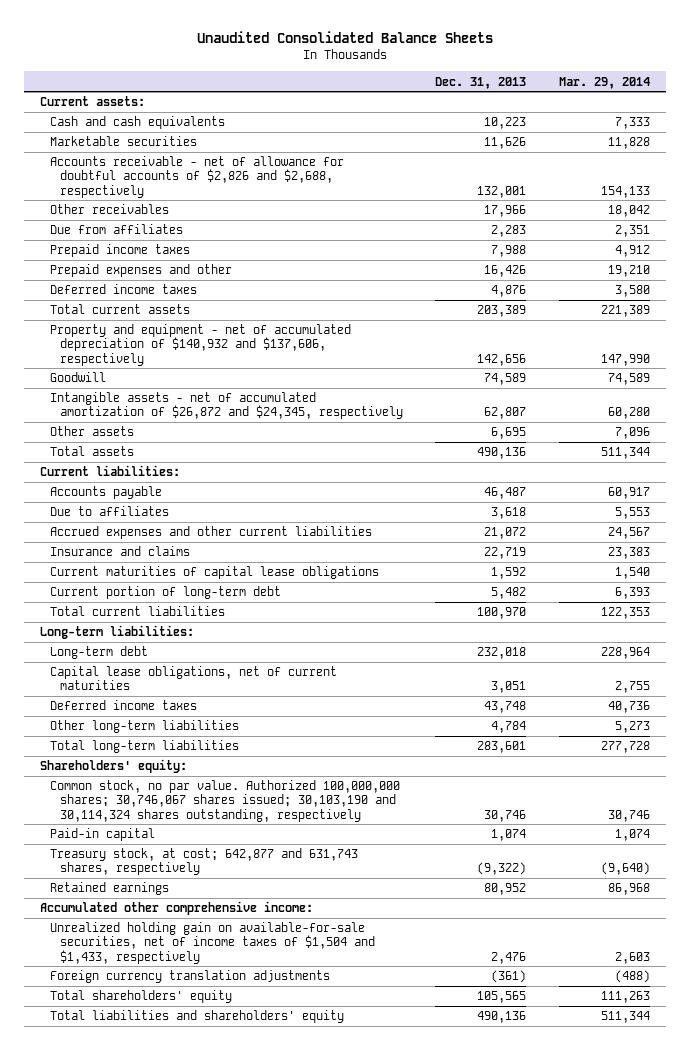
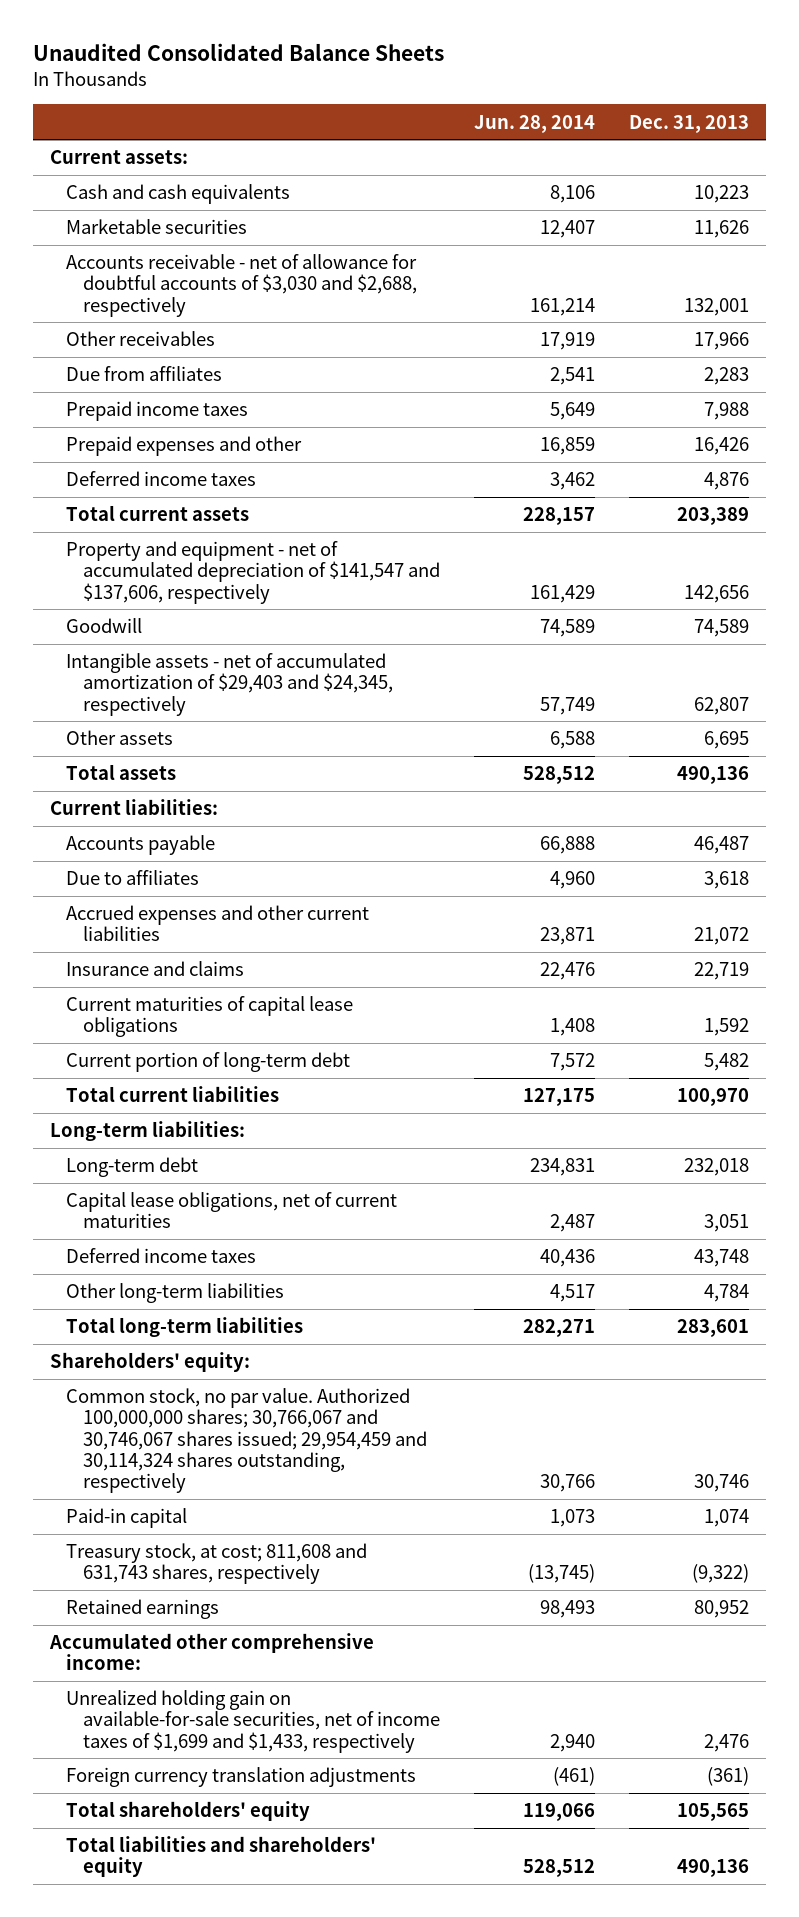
- | Dec. 31, 2013 | Mar. 29, 2014
+ | Jun. 28, 2014 | Dec. 31, 2013
- Accounts receivable - net of allowance for doubtful accounts of $2,826 and $2,688, respectively | 132,001 | 154,133
+ Accounts receivable - net of allowance for doubtful accounts of $3,030 and $2,688, respectively | 161,214 | 132,001
- Property and equipment - net of accumulated depreciation of $140,932 and $137,606, respectively | 142,656 | 147,990
+ Property and equipment - net of accumulated depreciation of $141,547 and $137,606, respectively | 161,429 | 142,656
- Intangible assets - net of accumulated amortization of $26,872 and $24,345, respectively | 62,807 | 60,280
+ Intangible assets - net of accumulated amortization of $29,403 and $24,345, respectively | 57,749 | 62,807
- Common stock, no par value. Authorized 100,000,000 shares; 30,746,067 shares issued; 30,103,190 and 30,114,324 shares outstanding, respectively | 30,746 | 30,746
+ Common stock, no par value. Authorized 100,000,000 shares; 30,766,067 and 30,746,067 shares issued; 29,954,459 and 30,114,324 shares outstanding, respectively | 30,766 | 30,746
- Treasury stock, at cost; 642,877 and 631,743 shares, respectively | (9,322) | (9,640)
+ Treasury stock, at cost; 811,608 and 631,743 shares, respectively | (13,745) | (9,322)
- Unrealized holding gain on available-for-sale securities, net of income taxes of $1,504 and $1,433, respectively | 2,476 | 2,603
+ Unrealized holding gain on available-for-sale securities, net of income taxes of $1,699 and $1,433, respectively | 2,940 | 2,476

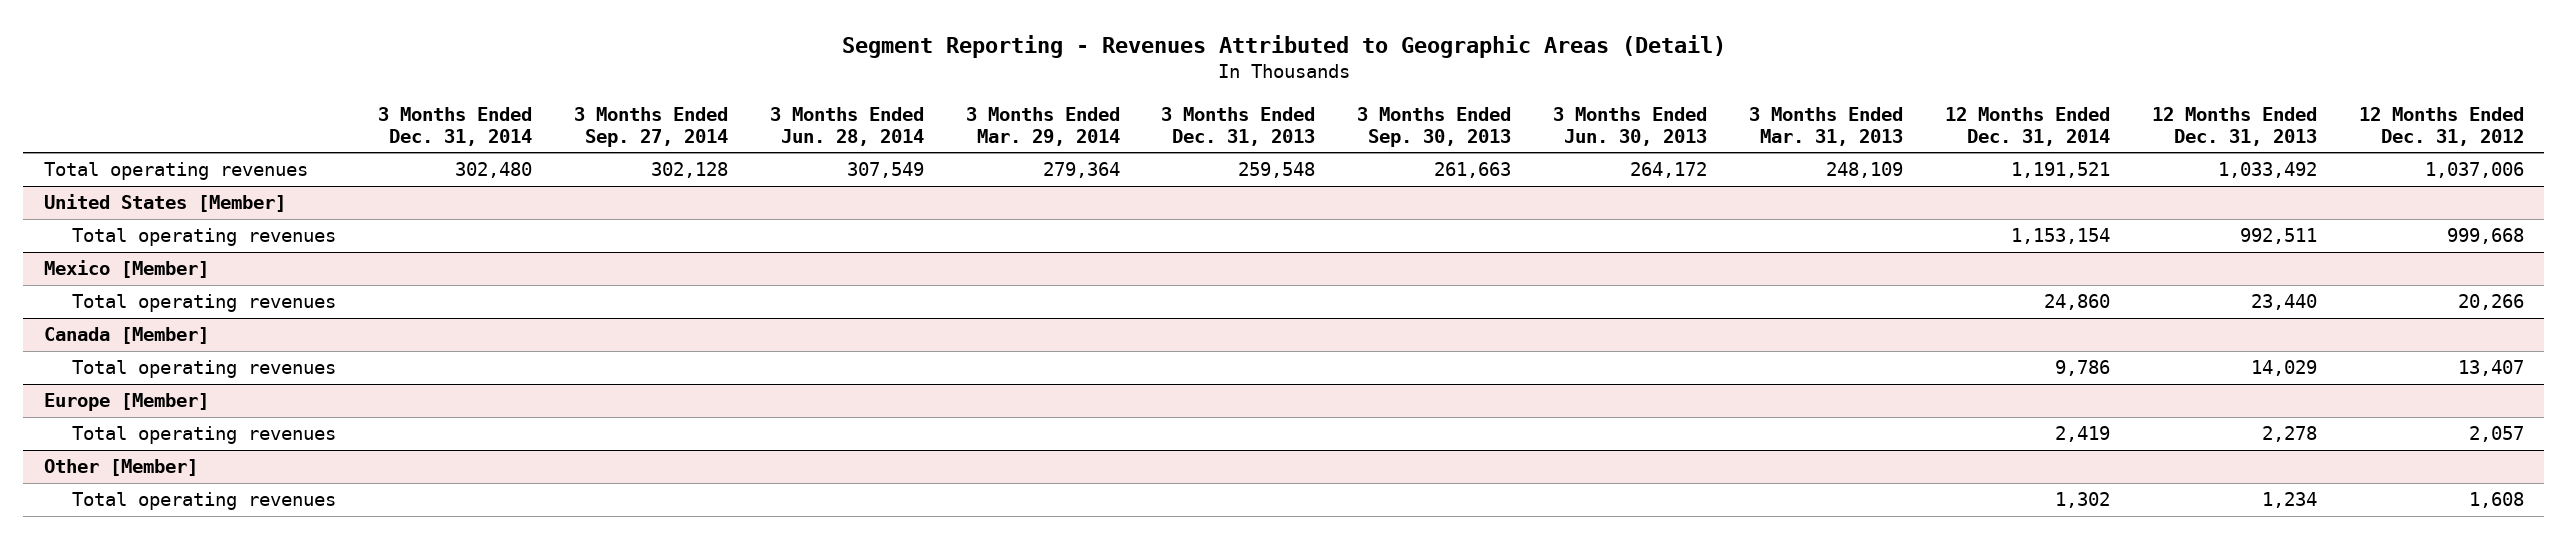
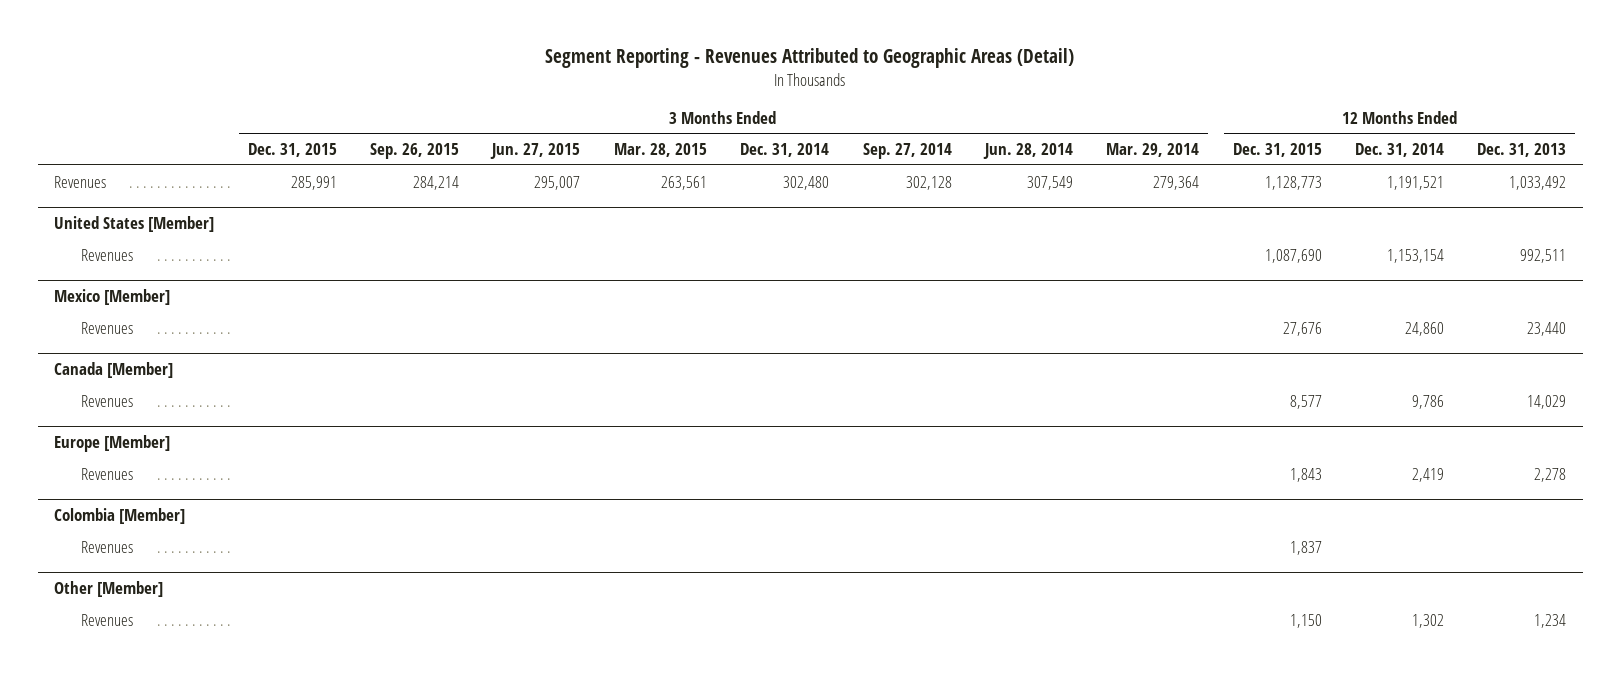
- | 3 Months Ended Dec. 31, 2014 | 3 Months Ended Sep. 27, 2014 | 3 Months Ended Jun. 28, 2014 | 3 Months Ended Mar. 29, 2014 | 3 Months Ended Dec. 31, 2013 | 3 Months Ended Sep. 30, 2013 | 3 Months Ended Jun. 30, 2013 | 3 Months Ended Mar. 31, 2013 | 12 Months Ended Dec. 31, 2014 | 12 Months Ended Dec. 31, 2013 | 12 Months Ended Dec. 31, 2012
+ | 3 Months Ended Dec. 31, 2015 | 3 Months Ended Sep. 26, 2015 | 3 Months Ended Jun. 27, 2015 | 3 Months Ended Mar. 28, 2015 | 3 Months Ended Dec. 31, 2014 | 3 Months Ended Sep. 27, 2014 | 3 Months Ended Jun. 28, 2014 | 3 Months Ended Mar. 29, 2014 | 12 Months Ended Dec. 31, 2015 | 12 Months Ended Dec. 31, 2014 | 12 Months Ended Dec. 31, 2013
- Total operating revenues | 302,480 | 302,128 | 307,549 | 279,364 | 259,548 | 261,663 | 264,172 | 248,109 | 1,191,521 | 1,033,492 | 1,037,006
+ Revenues | 285,991 | 284,214 | 295,007 | 263,561 | 302,480 | 302,128 | 307,549 | 279,364 | 1,128,773 | 1,191,521 | 1,033,492
@ United States [Member]
- Total operating revenues | | | | | | | | | 1,153,154 | 992,511 | 999,668
+ Revenues | | | | | | | | | 1,087,690 | 1,153,154 | 992,511
@ Mexico [Member]
- Total operating revenues | | | | | | | | | 24,860 | 23,440 | 20,266
+ Revenues | | | | | | | | | 27,676 | 24,860 | 23,440
@ Canada [Member]
- Total operating revenues | | | | | | | | | 9,786 | 14,029 | 13,407
+ Revenues | | | | | | | | | 8,577 | 9,786 | 14,029
@ Europe [Member]
- Total operating revenues | | | | | | | | | 2,419 | 2,278 | 2,057
+ Revenues | | | | | | | | | 1,843 | 2,419 | 2,278
+ Colombia [Member]
+ Revenues | | | | | | | | | 1,837 | |
@ Other [Member]
- Total operating revenues | | | | | | | | | 1,302 | 1,234 | 1,608
+ Revenues | | | | | | | | | 1,150 | 1,302 | 1,234

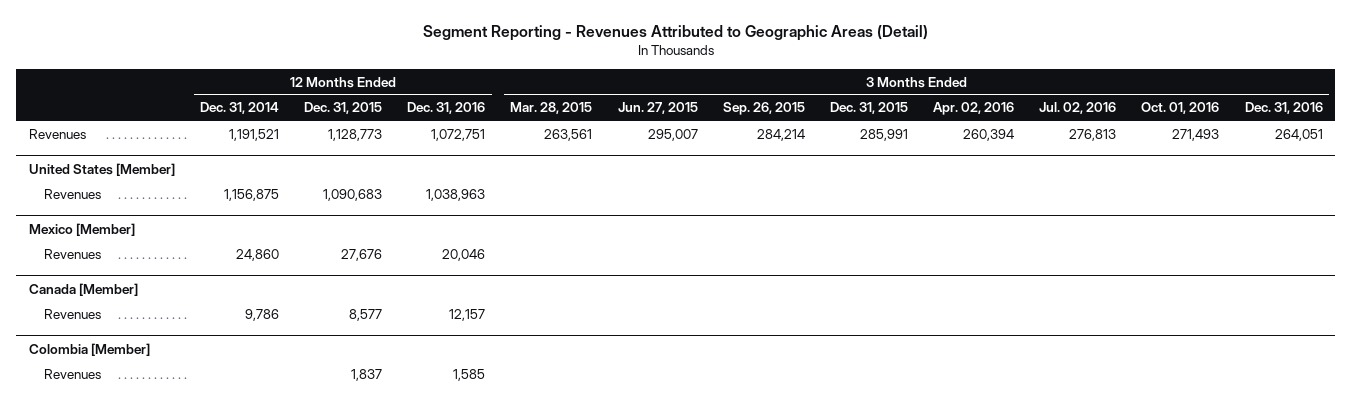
- | 3 Months Ended Dec. 31, 2015 | 3 Months Ended Sep. 26, 2015 | 3 Months Ended Jun. 27, 2015 | 3 Months Ended Mar. 28, 2015 | 3 Months Ended Dec. 31, 2014 | 3 Months Ended Sep. 27, 2014 | 3 Months Ended Jun. 28, 2014 | 3 Months Ended Mar. 29, 2014 | 12 Months Ended Dec. 31, 2015 | 12 Months Ended Dec. 31, 2014 | 12 Months Ended Dec. 31, 2013
+ | 12 Months Ended Dec. 31, 2014 | 12 Months Ended Dec. 31, 2015 | 12 Months Ended Dec. 31, 2016 | 3 Months Ended Mar. 28, 2015 | 3 Months Ended Jun. 27, 2015 | 3 Months Ended Sep. 26, 2015 | 3 Months Ended Dec. 31, 2015 | 3 Months Ended Apr. 02, 2016 | 3 Months Ended Jul. 02, 2016 | 3 Months Ended Oct. 01, 2016 | 3 Months Ended Dec. 31, 2016
@ United States [Member]
- Revenues | | | | | | | | | 1,087,690 | 1,153,154 | 992,511
+ Revenues | 1,156,875 | 1,090,683 | 1,038,963 | | | | | | | |
- Europe [Member]
- Revenues | | | | | | | | | 1,843 | 2,419 | 2,278
- Other [Member]
- Revenues | | | | | | | | | 1,150 | 1,302 | 1,234

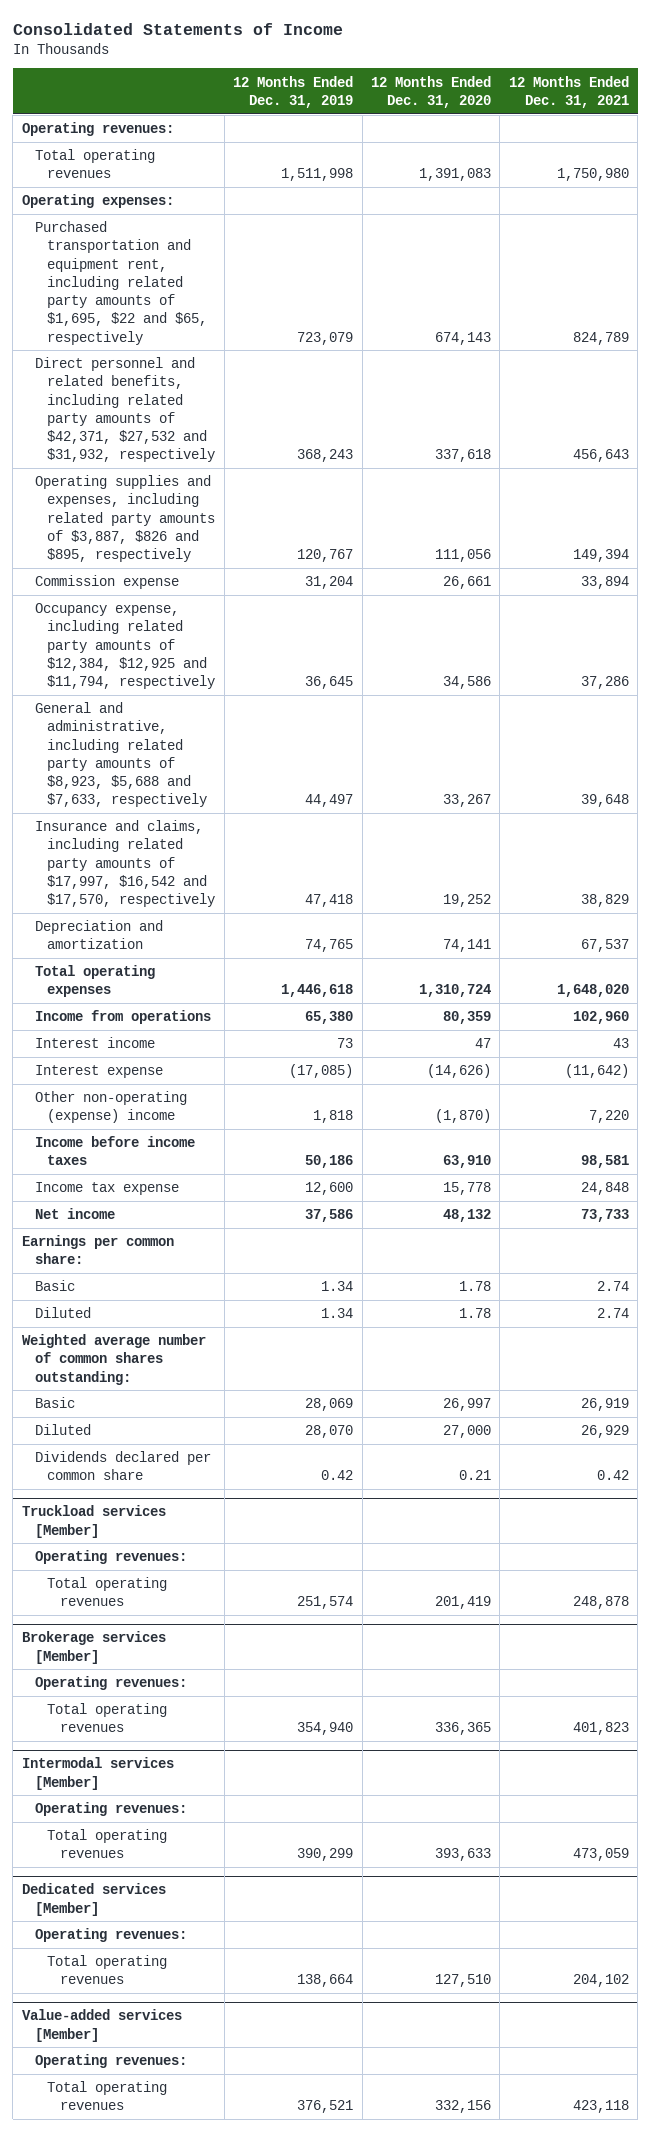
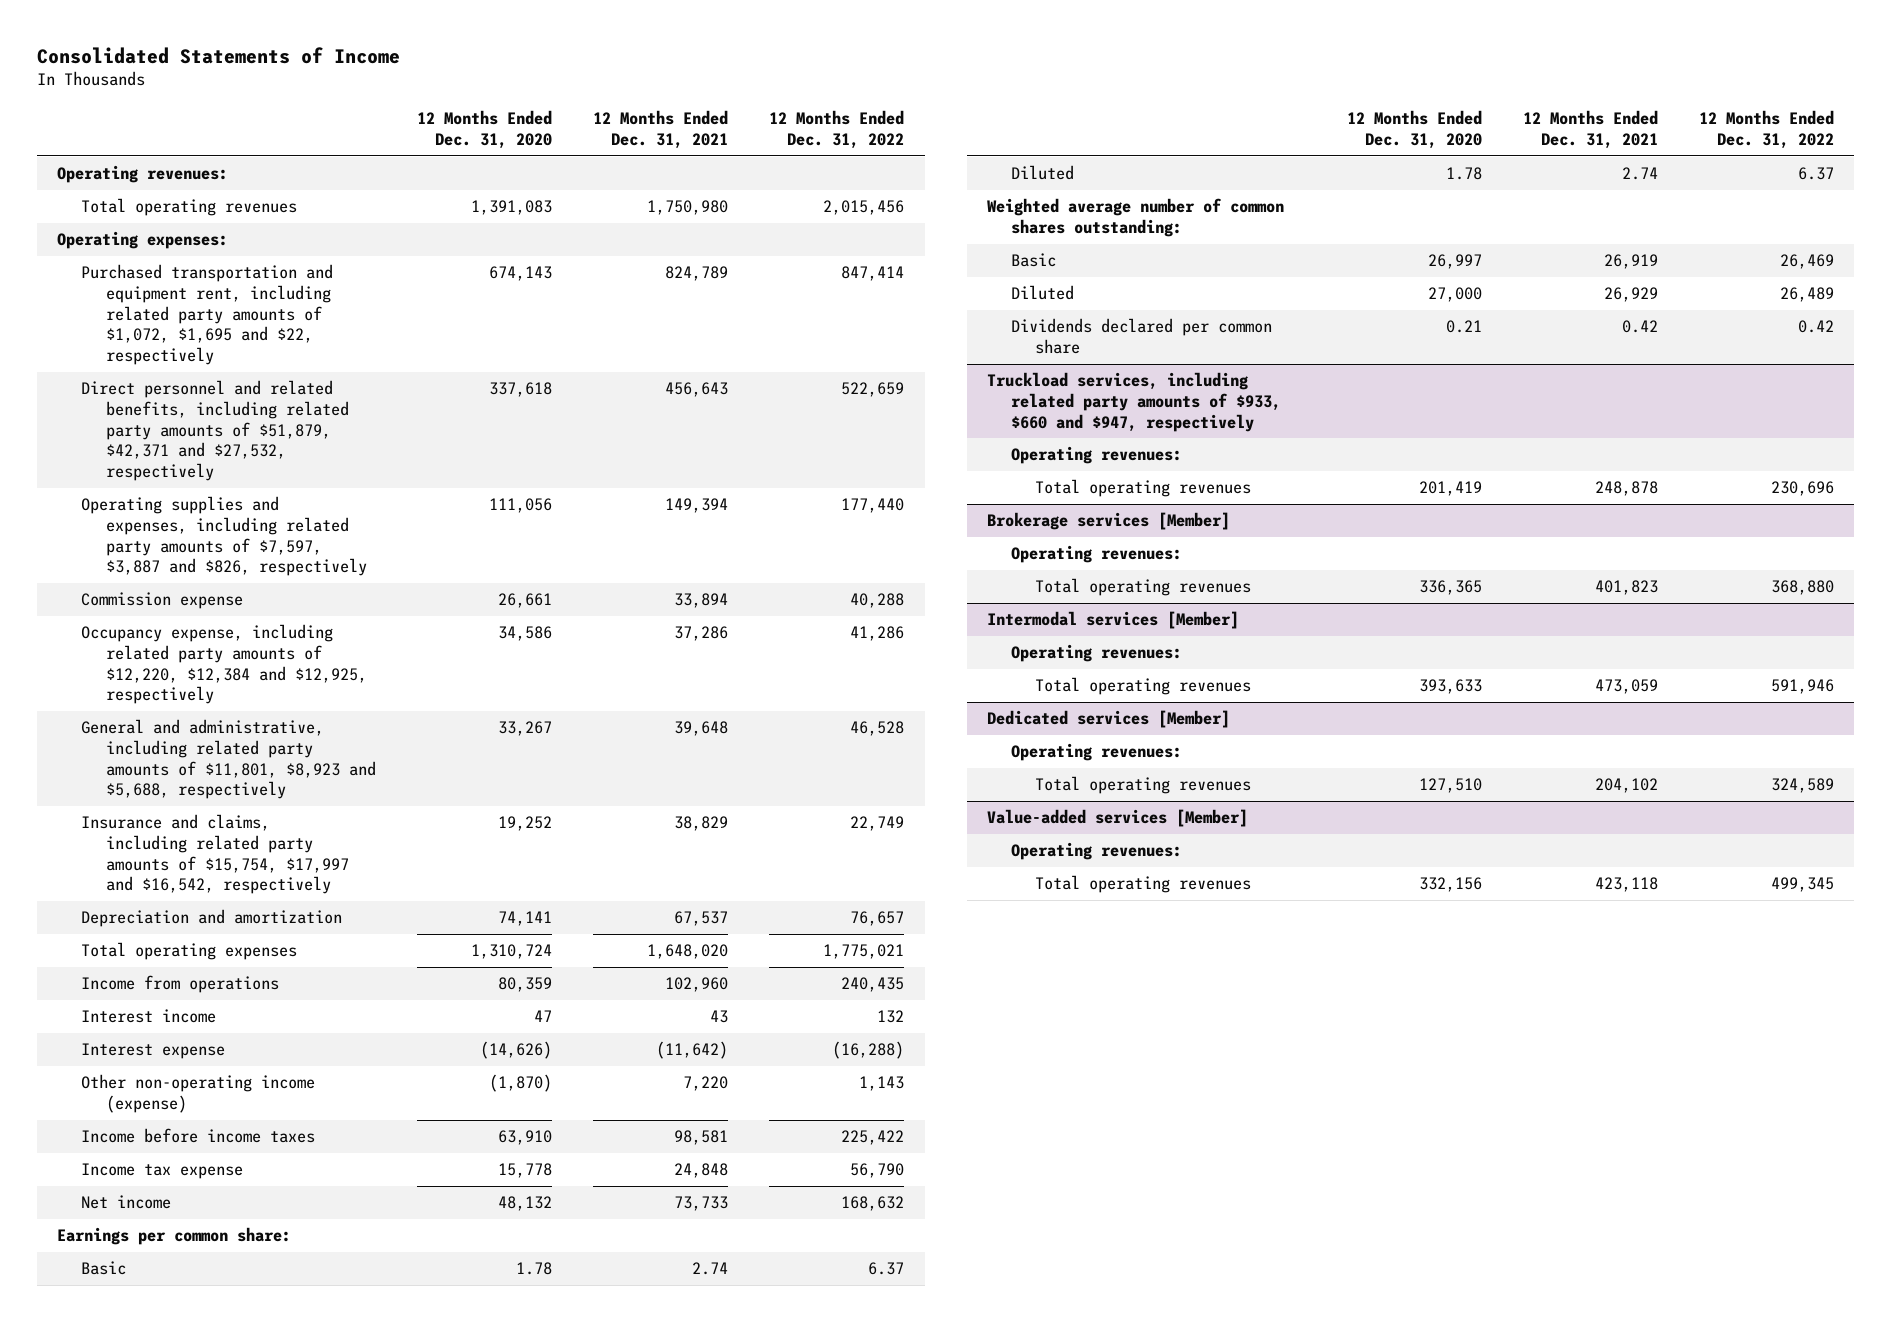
- | 12 Months Ended Dec. 31, 2019 | 12 Months Ended Dec. 31, 2020 | 12 Months Ended Dec. 31, 2021
+ | 12 Months Ended Dec. 31, 2020 | 12 Months Ended Dec. 31, 2021 | 12 Months Ended Dec. 31, 2022
- Purchased transportation and equipment rent, including related party amounts of $1,695, $22 and $65, respectively | 723,079 | 674,143 | 824,789
- Direct personnel and related benefits, including related party amounts of $42,371, $27,532 and $31,932, respectively | 368,243 | 337,618 | 456,643
- Operating supplies and expenses, including related party amounts of $3,887, $826 and $895, respectively | 120,767 | 111,056 | 149,394
+ Purchased transportation and equipment rent, including related party amounts of $1,072, $1,695 and $22, respectively | 674,143 | 824,789 | 847,414
+ Direct personnel and related benefits, including related party amounts of $51,879, $42,371 and $27,532, respectively | 337,618 | 456,643 | 522,659
+ Operating supplies and expenses, including related party amounts of $7,597, $3,887 and $826, respectively | 111,056 | 149,394 | 177,440
- Occupancy expense, including related party amounts of $12,384, $12,925 and $11,794, respectively | 36,645 | 34,586 | 37,286
- General and administrative, including related party amounts of $8,923, $5,688 and $7,633, respectively | 44,497 | 33,267 | 39,648
- Insurance and claims, including related party amounts of $17,997, $16,542 and $17,570, respectively | 47,418 | 19,252 | 38,829
+ Occupancy expense, including related party amounts of $12,220, $12,384 and $12,925, respectively | 34,586 | 37,286 | 41,286
+ General and administrative, including related party amounts of $11,801, $8,923 and $5,688, respectively | 33,267 | 39,648 | 46,528
+ Insurance and claims, including related party amounts of $15,754, $17,997 and $16,542, respectively | 19,252 | 38,829 | 22,749
- Other non-operating (expense) income | 1,818 | (1,870) | 7,220
+ Other non-operating income (expense) | (1,870) | 7,220 | 1,143
- Truckload services [Member]
+ Truckload services, including related party amounts of $933, $660 and $947, respectively

